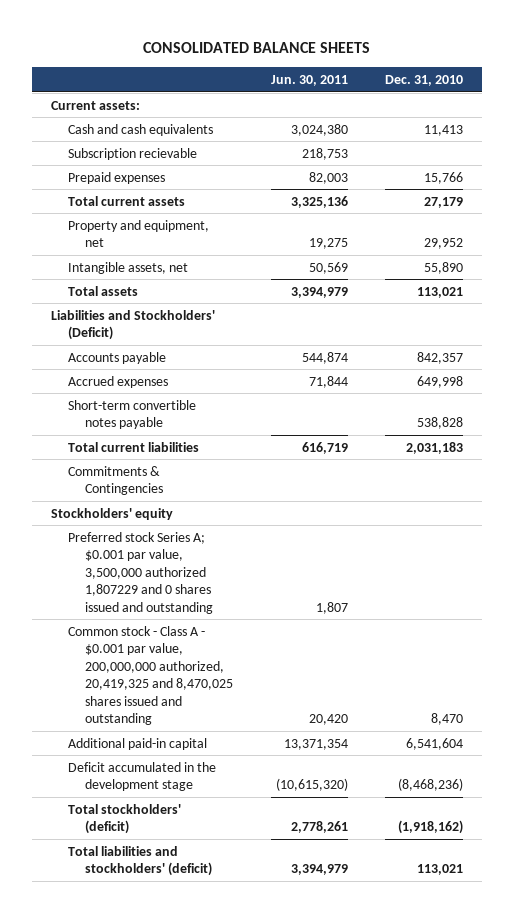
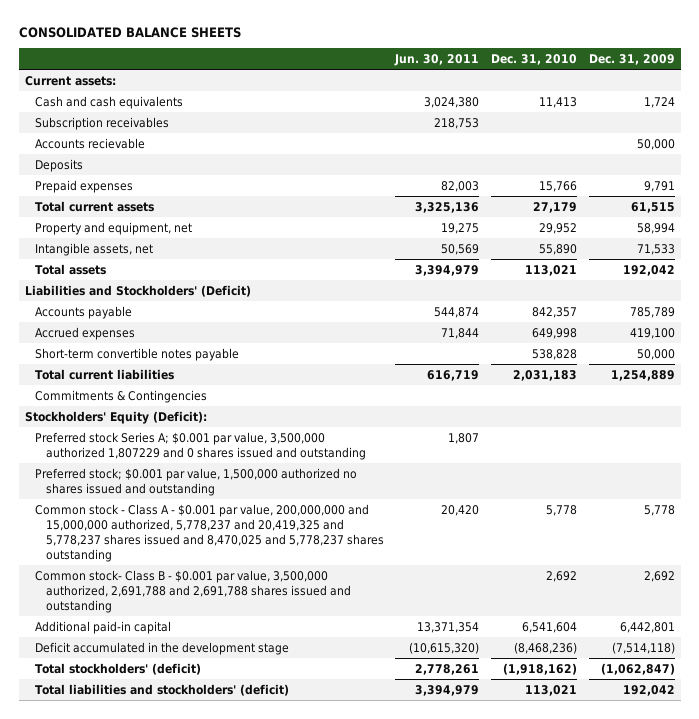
- | Jun. 30, 2011 | Dec. 31, 2010
+ | Jun. 30, 2011 | Dec. 31, 2010 | Dec. 31, 2009
- Subscription recievable | 218,753 |
+ Subscription receivables | 218,753 | |
+ Accounts recievable | | | 50,000
+ Deposits
- Stockholders' equity
+ Stockholders' Equity (Deficit):
- Common stock - Class A - $0.001 par value, 200,000,000 authorized, 20,419,325 and 8,470,025 shares issued and outstanding | 20,420 | 8,470
+ Preferred stock; $0.001 par value, 1,500,000 authorized no shares issued and outstanding
+ Common stock - Class A - $0.001 par value, 200,000,000 and 15,000,000 authorized, 5,778,237 and 20,419,325 and 5,778,237 shares issued and 8,470,025 and 5,778,237 shares outstanding | 20,420 | 5,778 | 5,778
+ Common stock- Class B - $0.001 par value, 3,500,000 authorized, 2,691,788 and 2,691,788 shares issued and outstanding | | 2,692 | 2,692

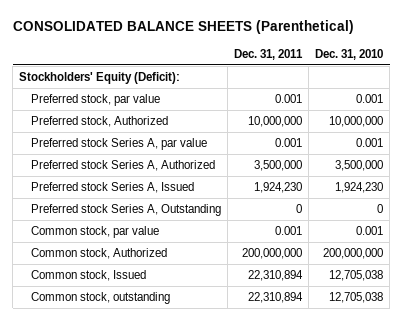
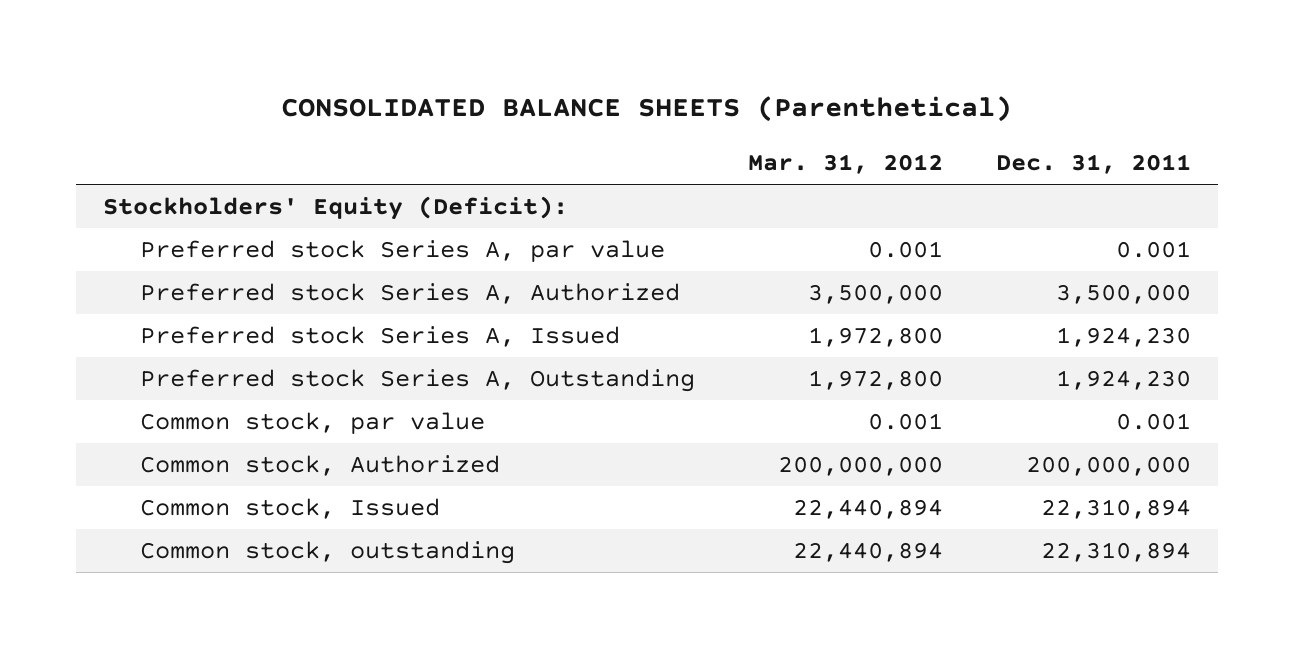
- | Dec. 31, 2011 | Dec. 31, 2010
+ | Mar. 31, 2012 | Dec. 31, 2011
- Preferred stock, par value | 0.001 | 0.001
- Preferred stock, Authorized | 10,000,000 | 10,000,000
- Preferred stock Series A, Outstanding | 0 | 0
+ Preferred stock Series A, Outstanding | 1,972,800 | 1,924,230

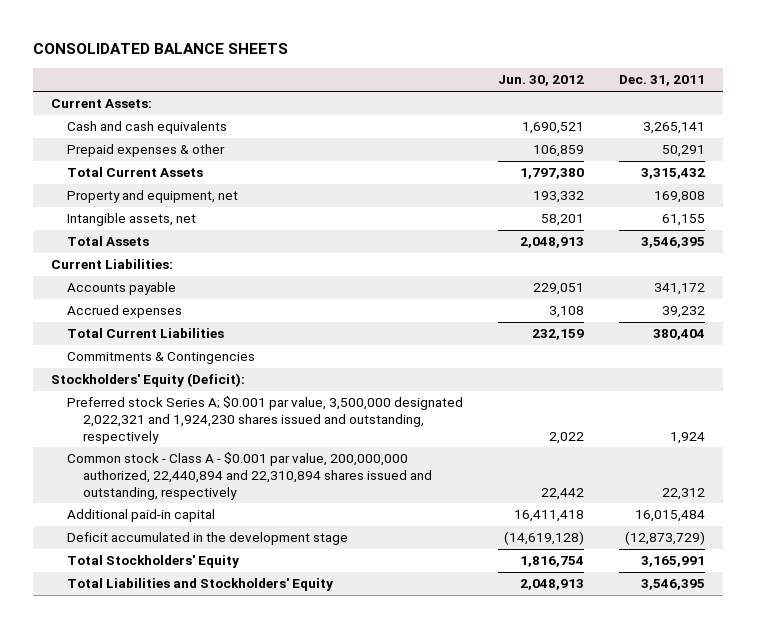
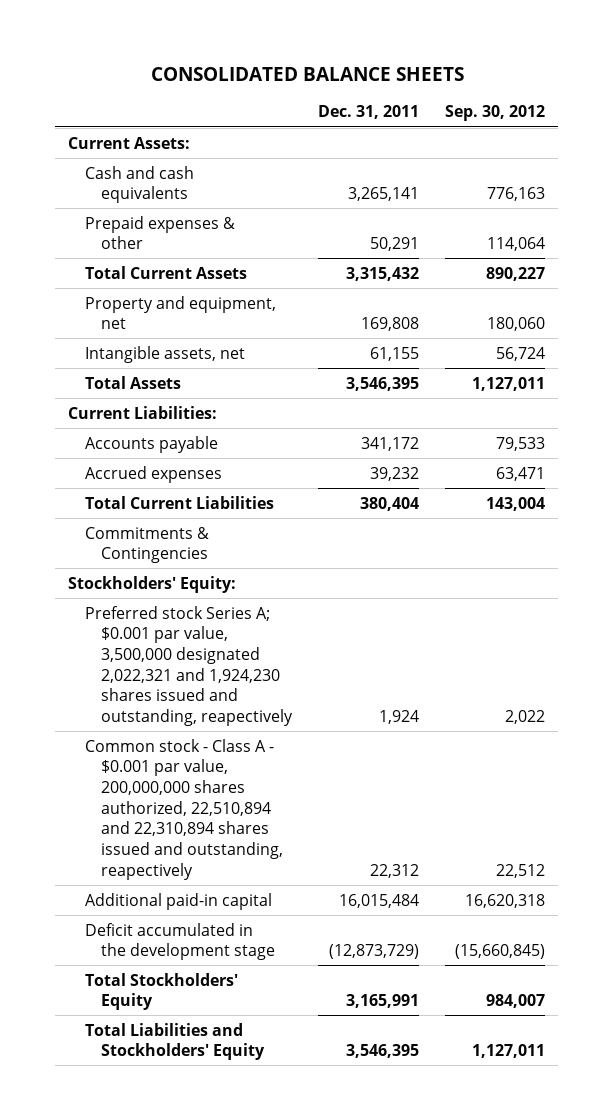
- | Jun. 30, 2012 | Dec. 31, 2011
+ | Dec. 31, 2011 | Sep. 30, 2012
- Stockholders' Equity (Deficit):
- Preferred stock Series A; $0.001 par value, 3,500,000 designated 2,022,321 and 1,924,230 shares issued and outstanding, respectively | 2,022 | 1,924
- Common stock - Class A - $0.001 par value, 200,000,000 authorized, 22,440,894 and 22,310,894 shares issued and outstanding, respectively | 22,442 | 22,312
+ Stockholders' Equity:
+ Preferred stock Series A; $0.001 par value, 3,500,000 designated 2,022,321 and 1,924,230 shares issued and outstanding, reapectively | 1,924 | 2,022
+ Common stock - Class A - $0.001 par value, 200,000,000 shares authorized, 22,510,894 and 22,310,894 shares issued and outstanding, reapectively | 22,312 | 22,512

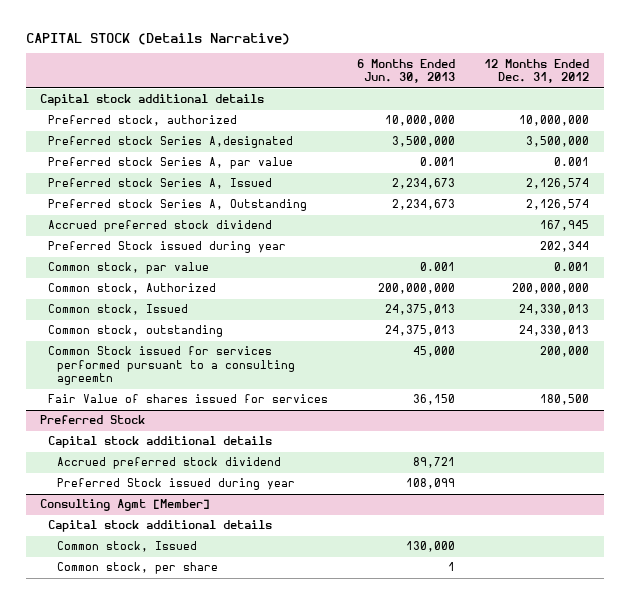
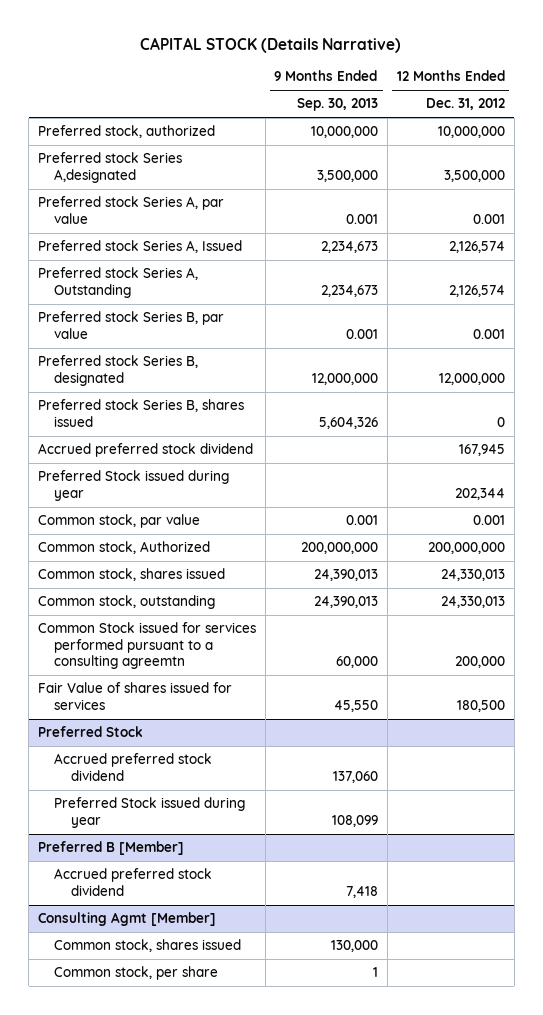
- | 6 Months Ended Jun. 30, 2013 | 12 Months Ended Dec. 31, 2012
+ | 9 Months Ended Sep. 30, 2013 | 12 Months Ended Dec. 31, 2012
- Capital stock additional details
+ Preferred stock Series B, par value | 0.001 | 0.001
+ Preferred stock Series B, designated | 12,000,000 | 12,000,000
+ Preferred stock Series B, shares issued | 5,604,326 | 0
- Common stock, Issued | 24,375,013 | 24,330,013
+ Common stock, shares issued | 24,390,013 | 24,330,013
@ Preferred Stock
- Capital stock additional details
+ Preferred B [Member]
+ Accrued preferred stock dividend | 7,418 |
@ Consulting Agmt [Member]
- Capital stock additional details
- Common stock, Issued | 130,000 |
+ Common stock, shares issued | 130,000 |

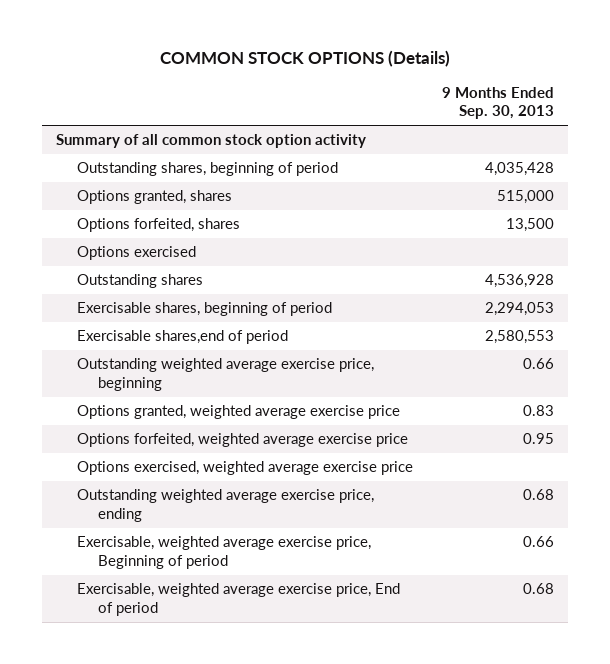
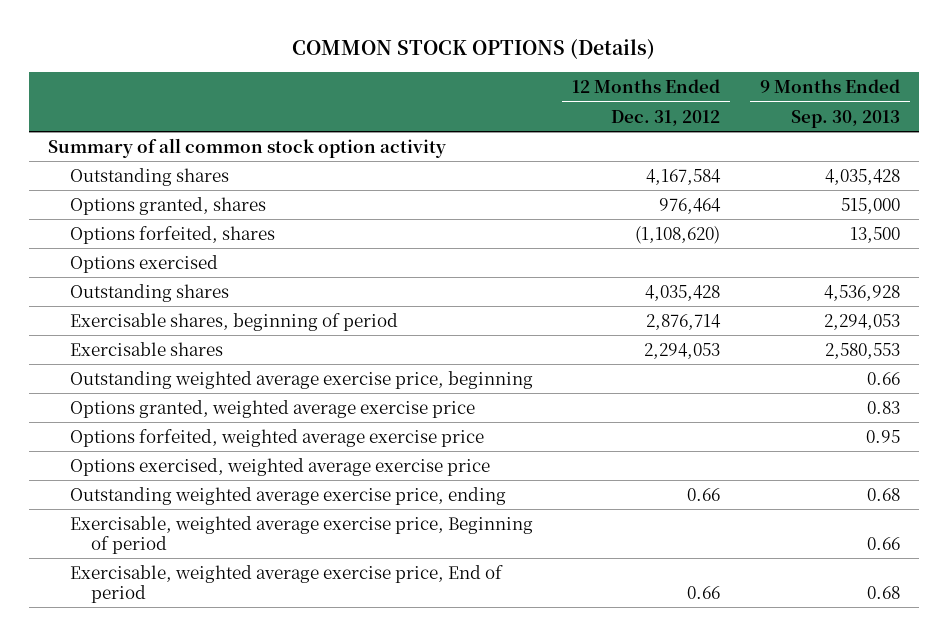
- | 9 Months Ended Sep. 30, 2013
+ | 12 Months Ended Dec. 31, 2012 | 9 Months Ended Sep. 30, 2013
- Outstanding shares, beginning of period | 4,035,428
+ Outstanding shares | 4,167,584 | 4,035,428
- Exercisable shares,end of period | 2,580,553
+ Exercisable shares | 2,294,053 | 2,580,553

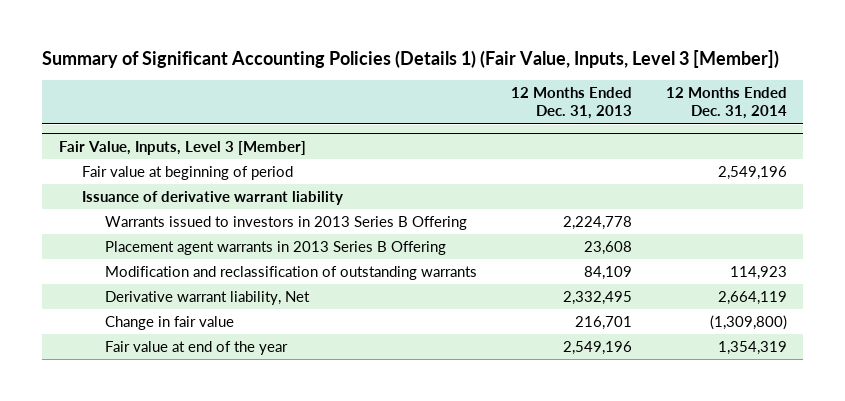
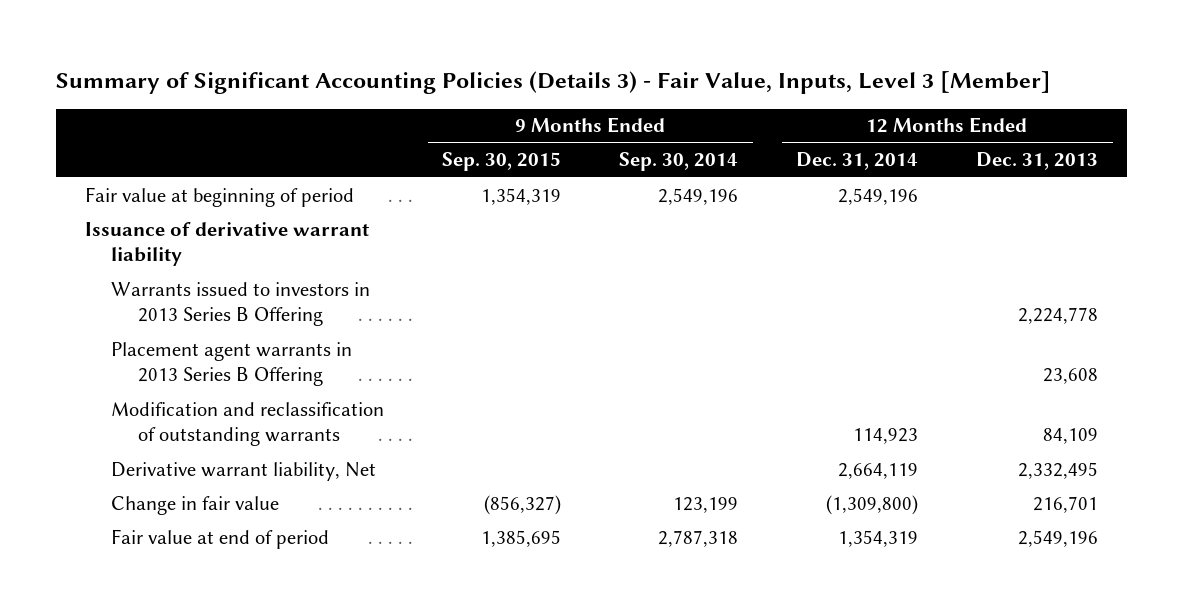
- Summary of Significant Accounting Policies (Details 1) (Fair Value, Inputs, Level 3 [Member])
+ Summary of Significant Accounting Policies (Details 3) - Fair Value, Inputs, Level 3 [Member]
- | 12 Months Ended Dec. 31, 2013 | 12 Months Ended Dec. 31, 2014
+ | 9 Months Ended Sep. 30, 2015 | 9 Months Ended Sep. 30, 2014 | 12 Months Ended Dec. 31, 2014 | 12 Months Ended Dec. 31, 2013
- Fair Value, Inputs, Level 3 [Member]
- Fair value at end of the year | 2,549,196 | 1,354,319
+ Fair value at end of period | 1,385,695 | 2,787,318 | 1,354,319 | 2,549,196

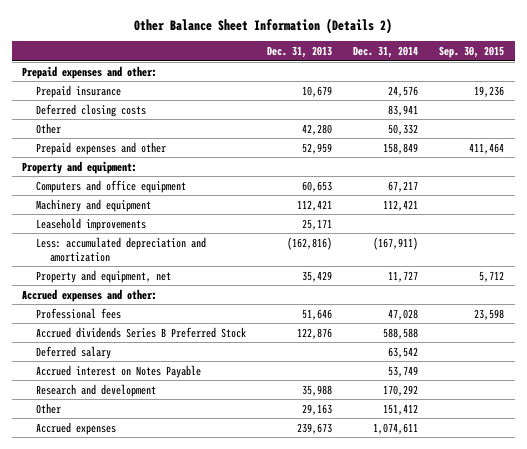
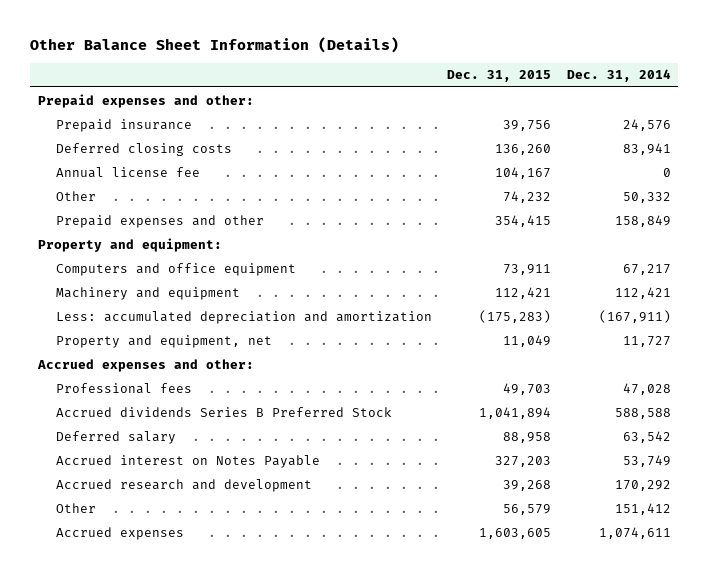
- Other Balance Sheet Information (Details 2)
+ Other Balance Sheet Information (Details)
- | Dec. 31, 2013 | Dec. 31, 2014 | Sep. 30, 2015
+ | Dec. 31, 2015 | Dec. 31, 2014
+ Annual license fee | 104,167 | 0
- Leasehold improvements | 25,171 | |
- Research and development | 35,988 | 170,292 |
+ Accrued research and development | 39,268 | 170,292

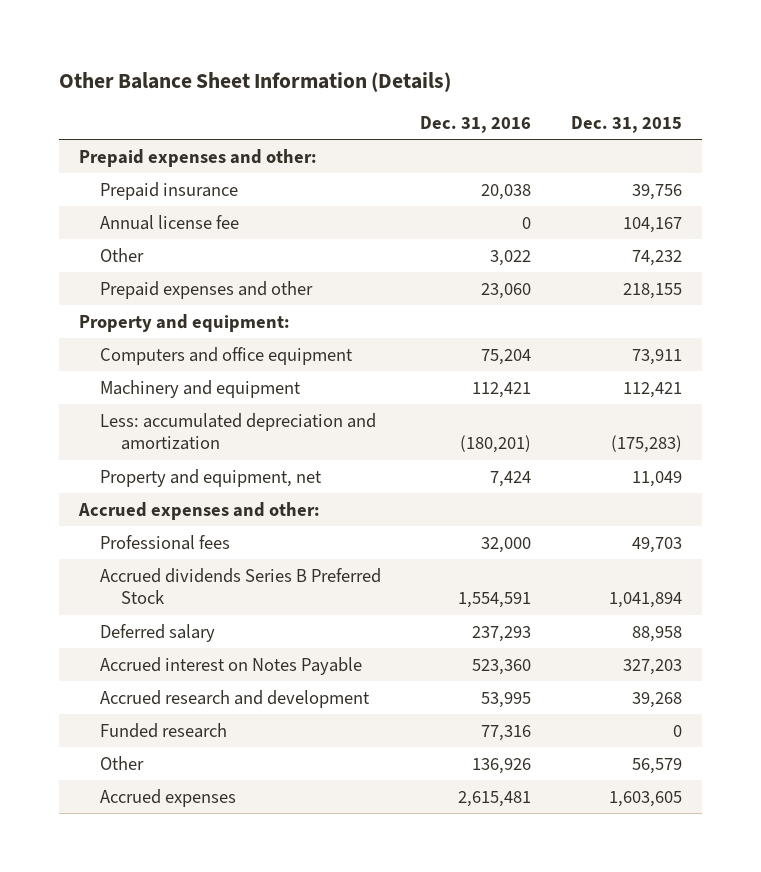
- | Dec. 31, 2015 | Dec. 31, 2014
+ | Dec. 31, 2016 | Dec. 31, 2015
- Deferred closing costs | 136,260 | 83,941
- Prepaid expenses and other | 354,415 | 158,849
+ Prepaid expenses and other | 23,060 | 218,155
+ Funded research | 77,316 | 0

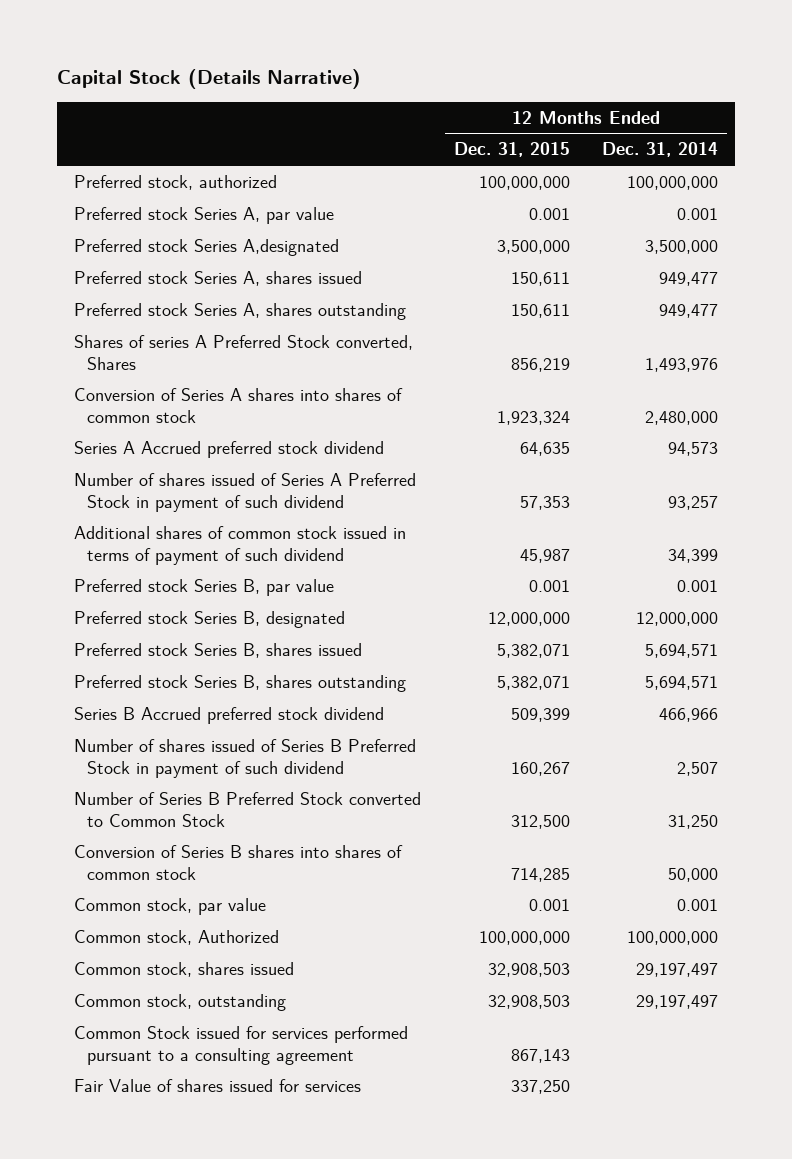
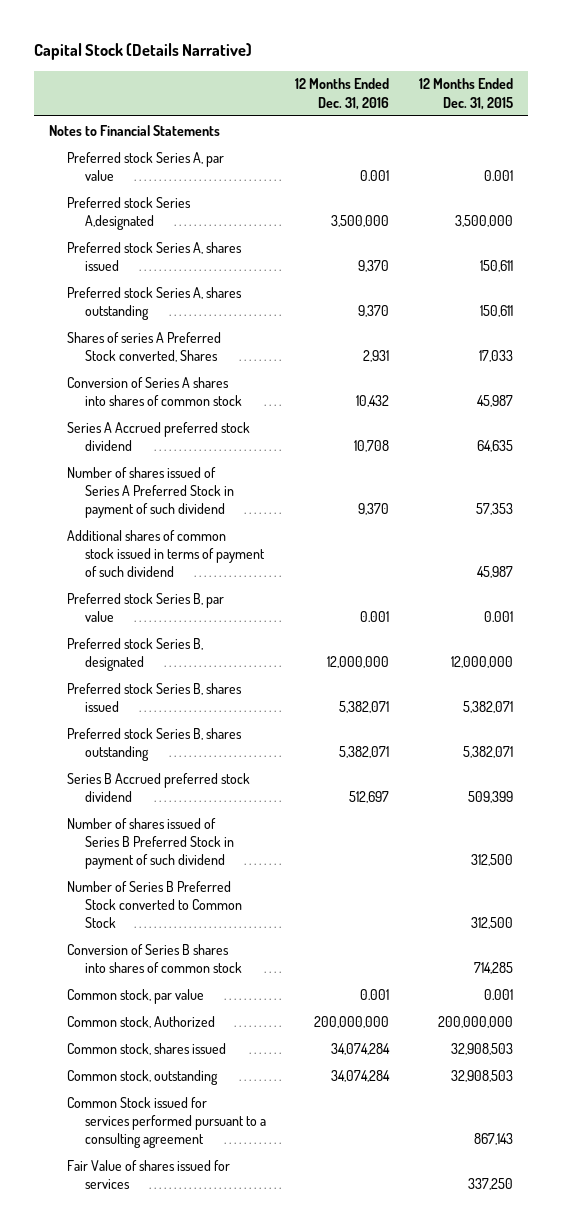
- | 12 Months Ended Dec. 31, 2015 | 12 Months Ended Dec. 31, 2014
+ | 12 Months Ended Dec. 31, 2016 | 12 Months Ended Dec. 31, 2015
- Preferred stock, authorized | 100,000,000 | 100,000,000
+ Notes to Financial Statements
- Shares of series A Preferred Stock converted, Shares | 856,219 | 1,493,976
- Conversion of Series A shares into shares of common stock | 1,923,324 | 2,480,000
+ Shares of series A Preferred Stock converted, Shares | 2,931 | 17,033
+ Conversion of Series A shares into shares of common stock | 10,432 | 45,987
- Number of shares issued of Series B Preferred Stock in payment of such dividend | 160,267 | 2,507
+ Number of shares issued of Series B Preferred Stock in payment of such dividend | | 312,500
- Common stock, Authorized | 100,000,000 | 100,000,000
+ Common stock, Authorized | 200,000,000 | 200,000,000

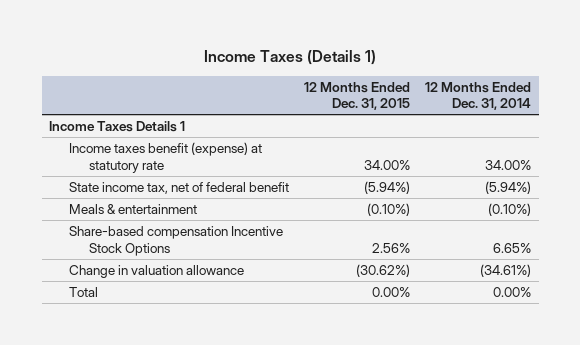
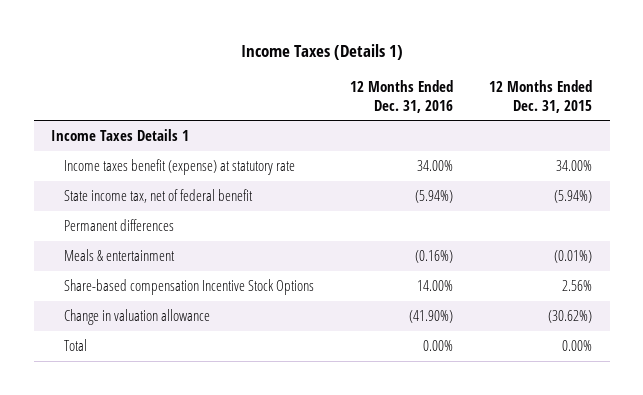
- | 12 Months Ended Dec. 31, 2015 | 12 Months Ended Dec. 31, 2014
+ | 12 Months Ended Dec. 31, 2016 | 12 Months Ended Dec. 31, 2015
- Meals & entertainment | (0.10%) | (0.10%)
+ Permanent differences
+ Meals & entertainment | (0.16%) | (0.01%)

